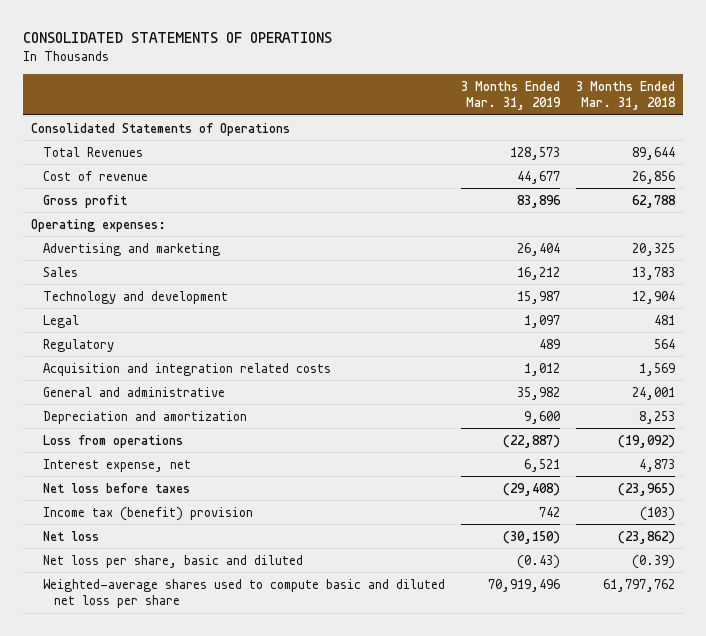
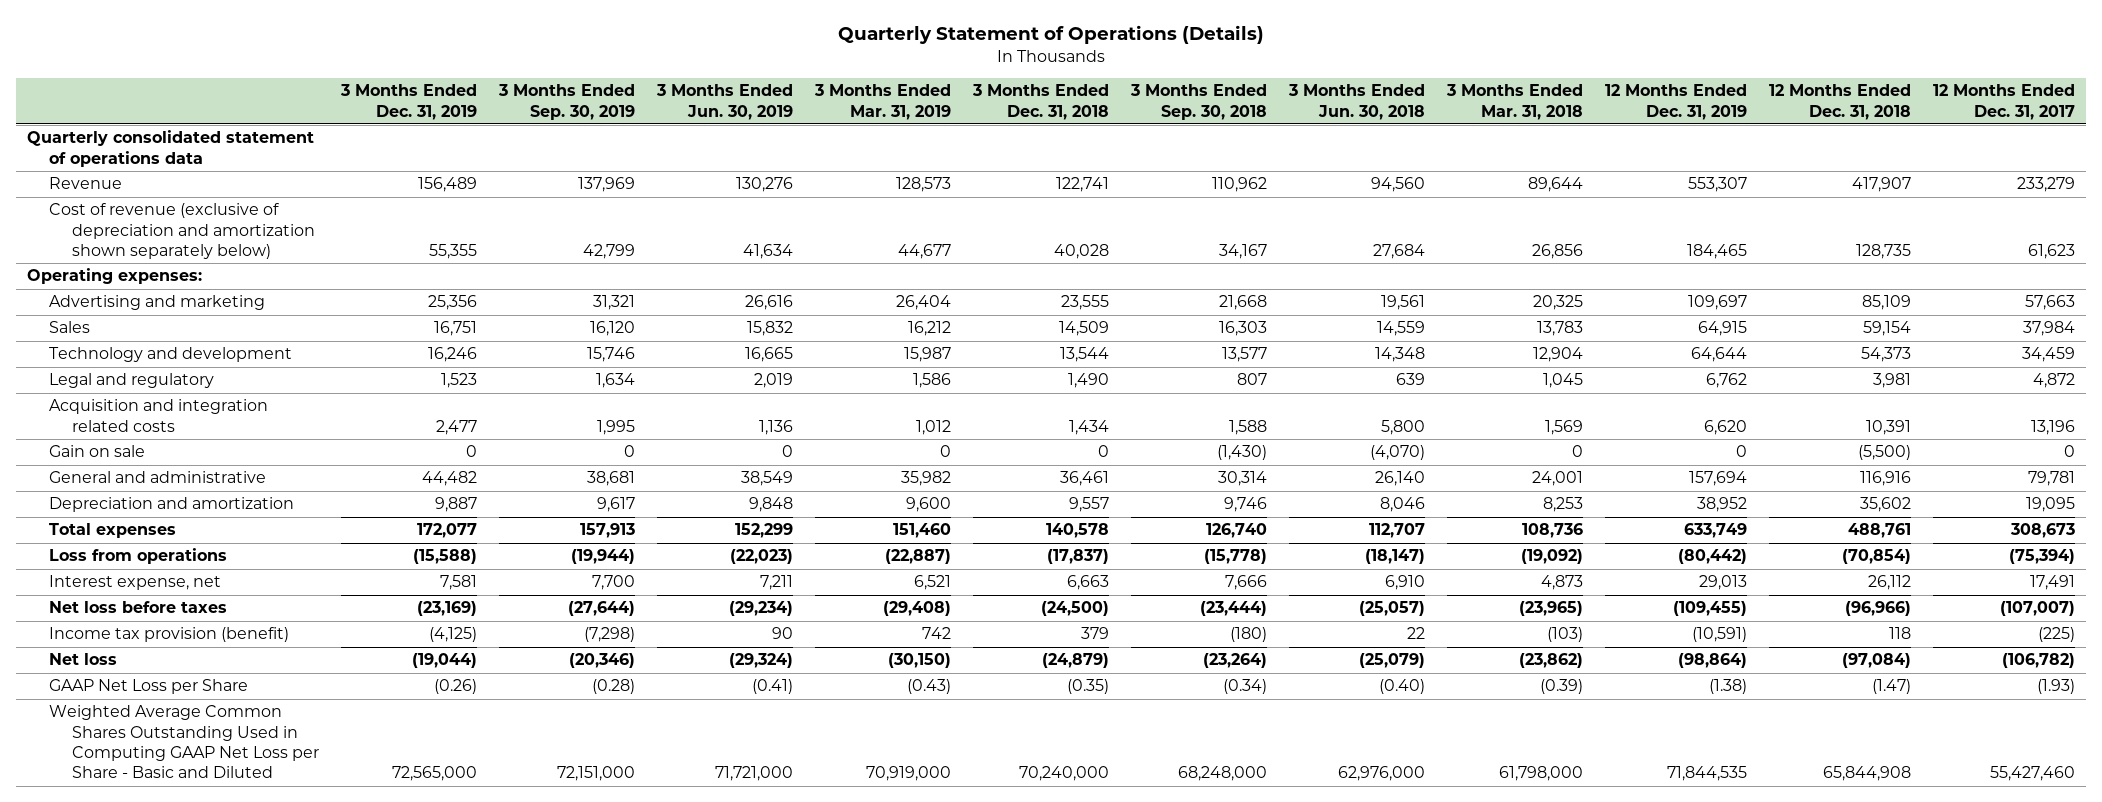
- CONSOLIDATED STATEMENTS OF OPERATIONS
+ Quarterly Statement of Operations (Details)
- | 3 Months Ended Mar. 31, 2019 | 3 Months Ended Mar. 31, 2018
+ | 3 Months Ended Dec. 31, 2019 | 3 Months Ended Sep. 30, 2019 | 3 Months Ended Jun. 30, 2019 | 3 Months Ended Mar. 31, 2019 | 3 Months Ended Dec. 31, 2018 | 3 Months Ended Sep. 30, 2018 | 3 Months Ended Jun. 30, 2018 | 3 Months Ended Mar. 31, 2018 | 12 Months Ended Dec. 31, 2019 | 12 Months Ended Dec. 31, 2018 | 12 Months Ended Dec. 31, 2017
- Consolidated Statements of Operations
- Total Revenues | 128,573 | 89,644
- Cost of revenue | 44,677 | 26,856
- Gross profit | 83,896 | 62,788
+ Quarterly consolidated statement of operations data
+ Revenue | 156,489 | 137,969 | 130,276 | 128,573 | 122,741 | 110,962 | 94,560 | 89,644 | 553,307 | 417,907 | 233,279
+ Cost of revenue (exclusive of depreciation and amortization shown separately below) | 55,355 | 42,799 | 41,634 | 44,677 | 40,028 | 34,167 | 27,684 | 26,856 | 184,465 | 128,735 | 61,623
- Legal | 1,097 | 481
- Regulatory | 489 | 564
+ Legal and regulatory | 1,523 | 1,634 | 2,019 | 1,586 | 1,490 | 807 | 639 | 1,045 | 6,762 | 3,981 | 4,872
+ Gain on sale | 0 | 0 | 0 | 0 | 0 | (1,430) | (4,070) | 0 | 0 | (5,500) | 0
+ Total expenses | 172,077 | 157,913 | 152,299 | 151,460 | 140,578 | 126,740 | 112,707 | 108,736 | 633,749 | 488,761 | 308,673
- Income tax (benefit) provision | 742 | (103)
+ Income tax provision (benefit) | (4,125) | (7,298) | 90 | 742 | 379 | (180) | 22 | (103) | (10,591) | 118 | (225)
- Net loss per share, basic and diluted | (0.43) | (0.39)
- Weighted-average shares used to compute basic and diluted net loss per share | 70,919,496 | 61,797,762
+ GAAP Net Loss per Share | (0.26) | (0.28) | (0.41) | (0.43) | (0.35) | (0.34) | (0.40) | (0.39) | (1.38) | (1.47) | (1.93)
+ Weighted Average Common Shares Outstanding Used in Computing GAAP Net Loss per Share - Basic and Diluted | 72,565,000 | 72,151,000 | 71,721,000 | 70,919,000 | 70,240,000 | 68,248,000 | 62,976,000 | 61,798,000 | 71,844,535 | 65,844,908 | 55,427,460

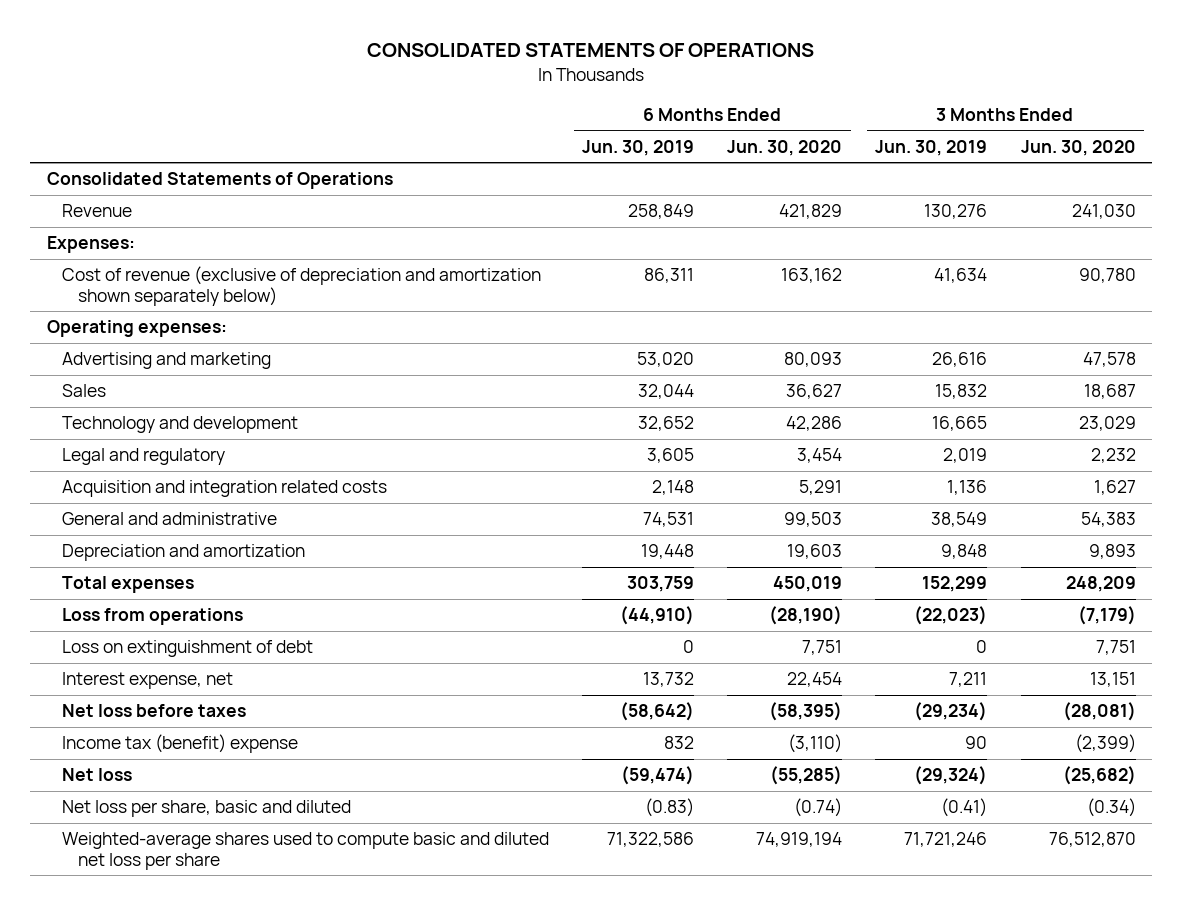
- Quarterly Statement of Operations (Details)
+ CONSOLIDATED STATEMENTS OF OPERATIONS
- | 3 Months Ended Dec. 31, 2019 | 3 Months Ended Sep. 30, 2019 | 3 Months Ended Jun. 30, 2019 | 3 Months Ended Mar. 31, 2019 | 3 Months Ended Dec. 31, 2018 | 3 Months Ended Sep. 30, 2018 | 3 Months Ended Jun. 30, 2018 | 3 Months Ended Mar. 31, 2018 | 12 Months Ended Dec. 31, 2019 | 12 Months Ended Dec. 31, 2018 | 12 Months Ended Dec. 31, 2017
+ | 6 Months Ended Jun. 30, 2019 | 6 Months Ended Jun. 30, 2020 | 3 Months Ended Jun. 30, 2019 | 3 Months Ended Jun. 30, 2020
- Quarterly consolidated statement of operations data
+ Consolidated Statements of Operations
+ Expenses:
- Gain on sale | 0 | 0 | 0 | 0 | 0 | (1,430) | (4,070) | 0 | 0 | (5,500) | 0
+ Loss on extinguishment of debt | 0 | 7,751 | 0 | 7,751
- Income tax provision (benefit) | (4,125) | (7,298) | 90 | 742 | 379 | (180) | 22 | (103) | (10,591) | 118 | (225)
+ Income tax (benefit) expense | 832 | (3,110) | 90 | (2,399)
- GAAP Net Loss per Share | (0.26) | (0.28) | (0.41) | (0.43) | (0.35) | (0.34) | (0.40) | (0.39) | (1.38) | (1.47) | (1.93)
- Weighted Average Common Shares Outstanding Used in Computing GAAP Net Loss per Share - Basic and Diluted | 72,565,000 | 72,151,000 | 71,721,000 | 70,919,000 | 70,240,000 | 68,248,000 | 62,976,000 | 61,798,000 | 71,844,535 | 65,844,908 | 55,427,460
+ Net loss per share, basic and diluted | (0.83) | (0.74) | (0.41) | (0.34)
+ Weighted-average shares used to compute basic and diluted net loss per share | 71,322,586 | 74,919,194 | 71,721,246 | 76,512,870

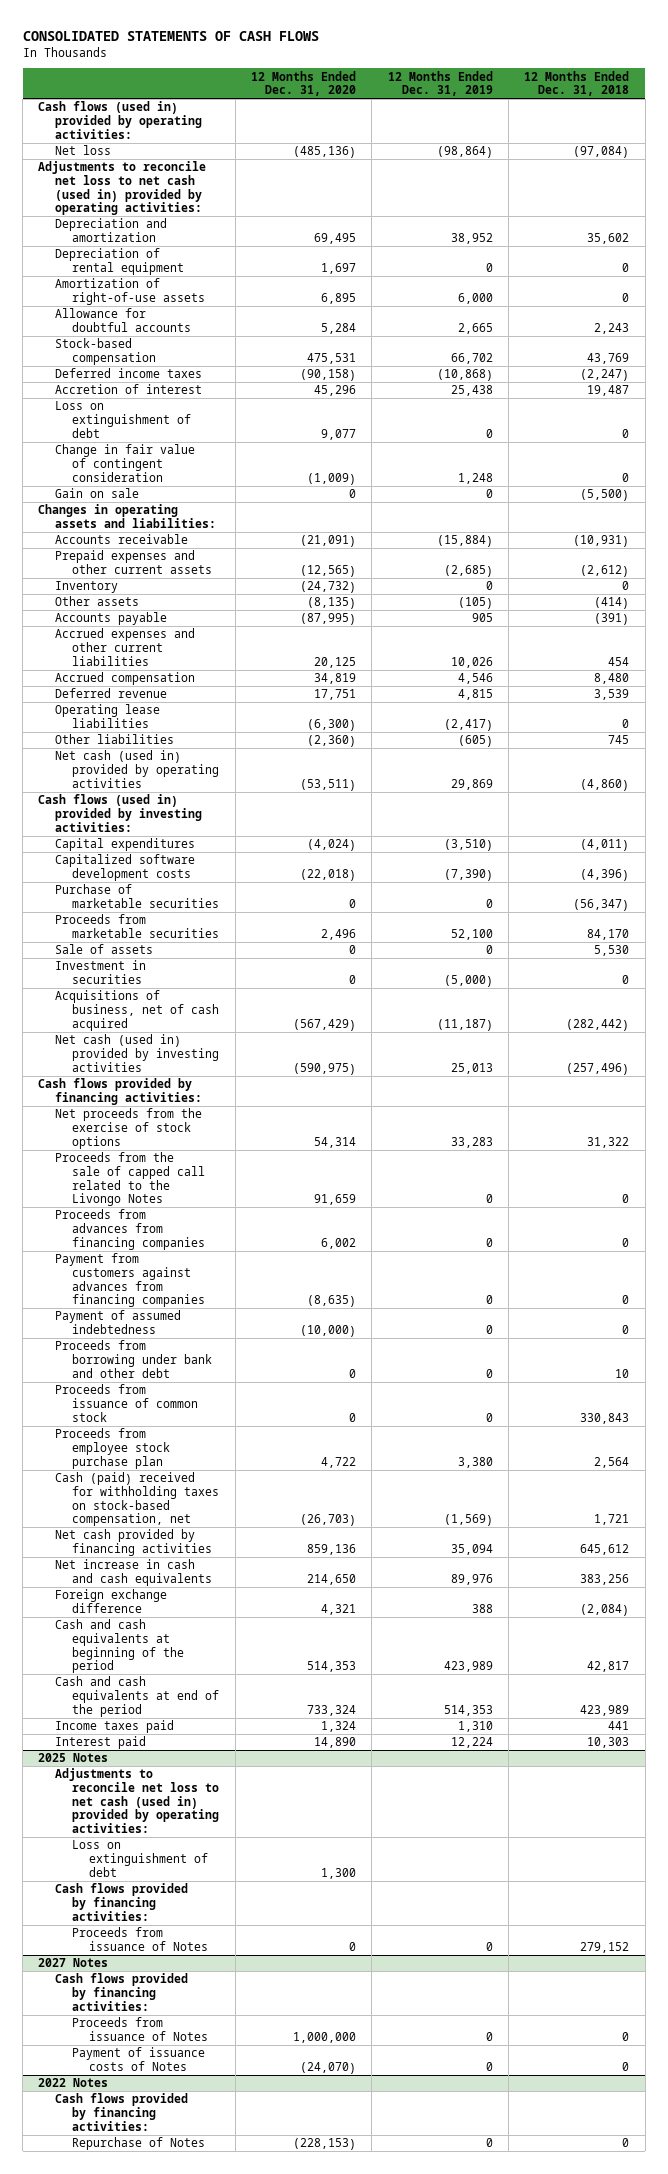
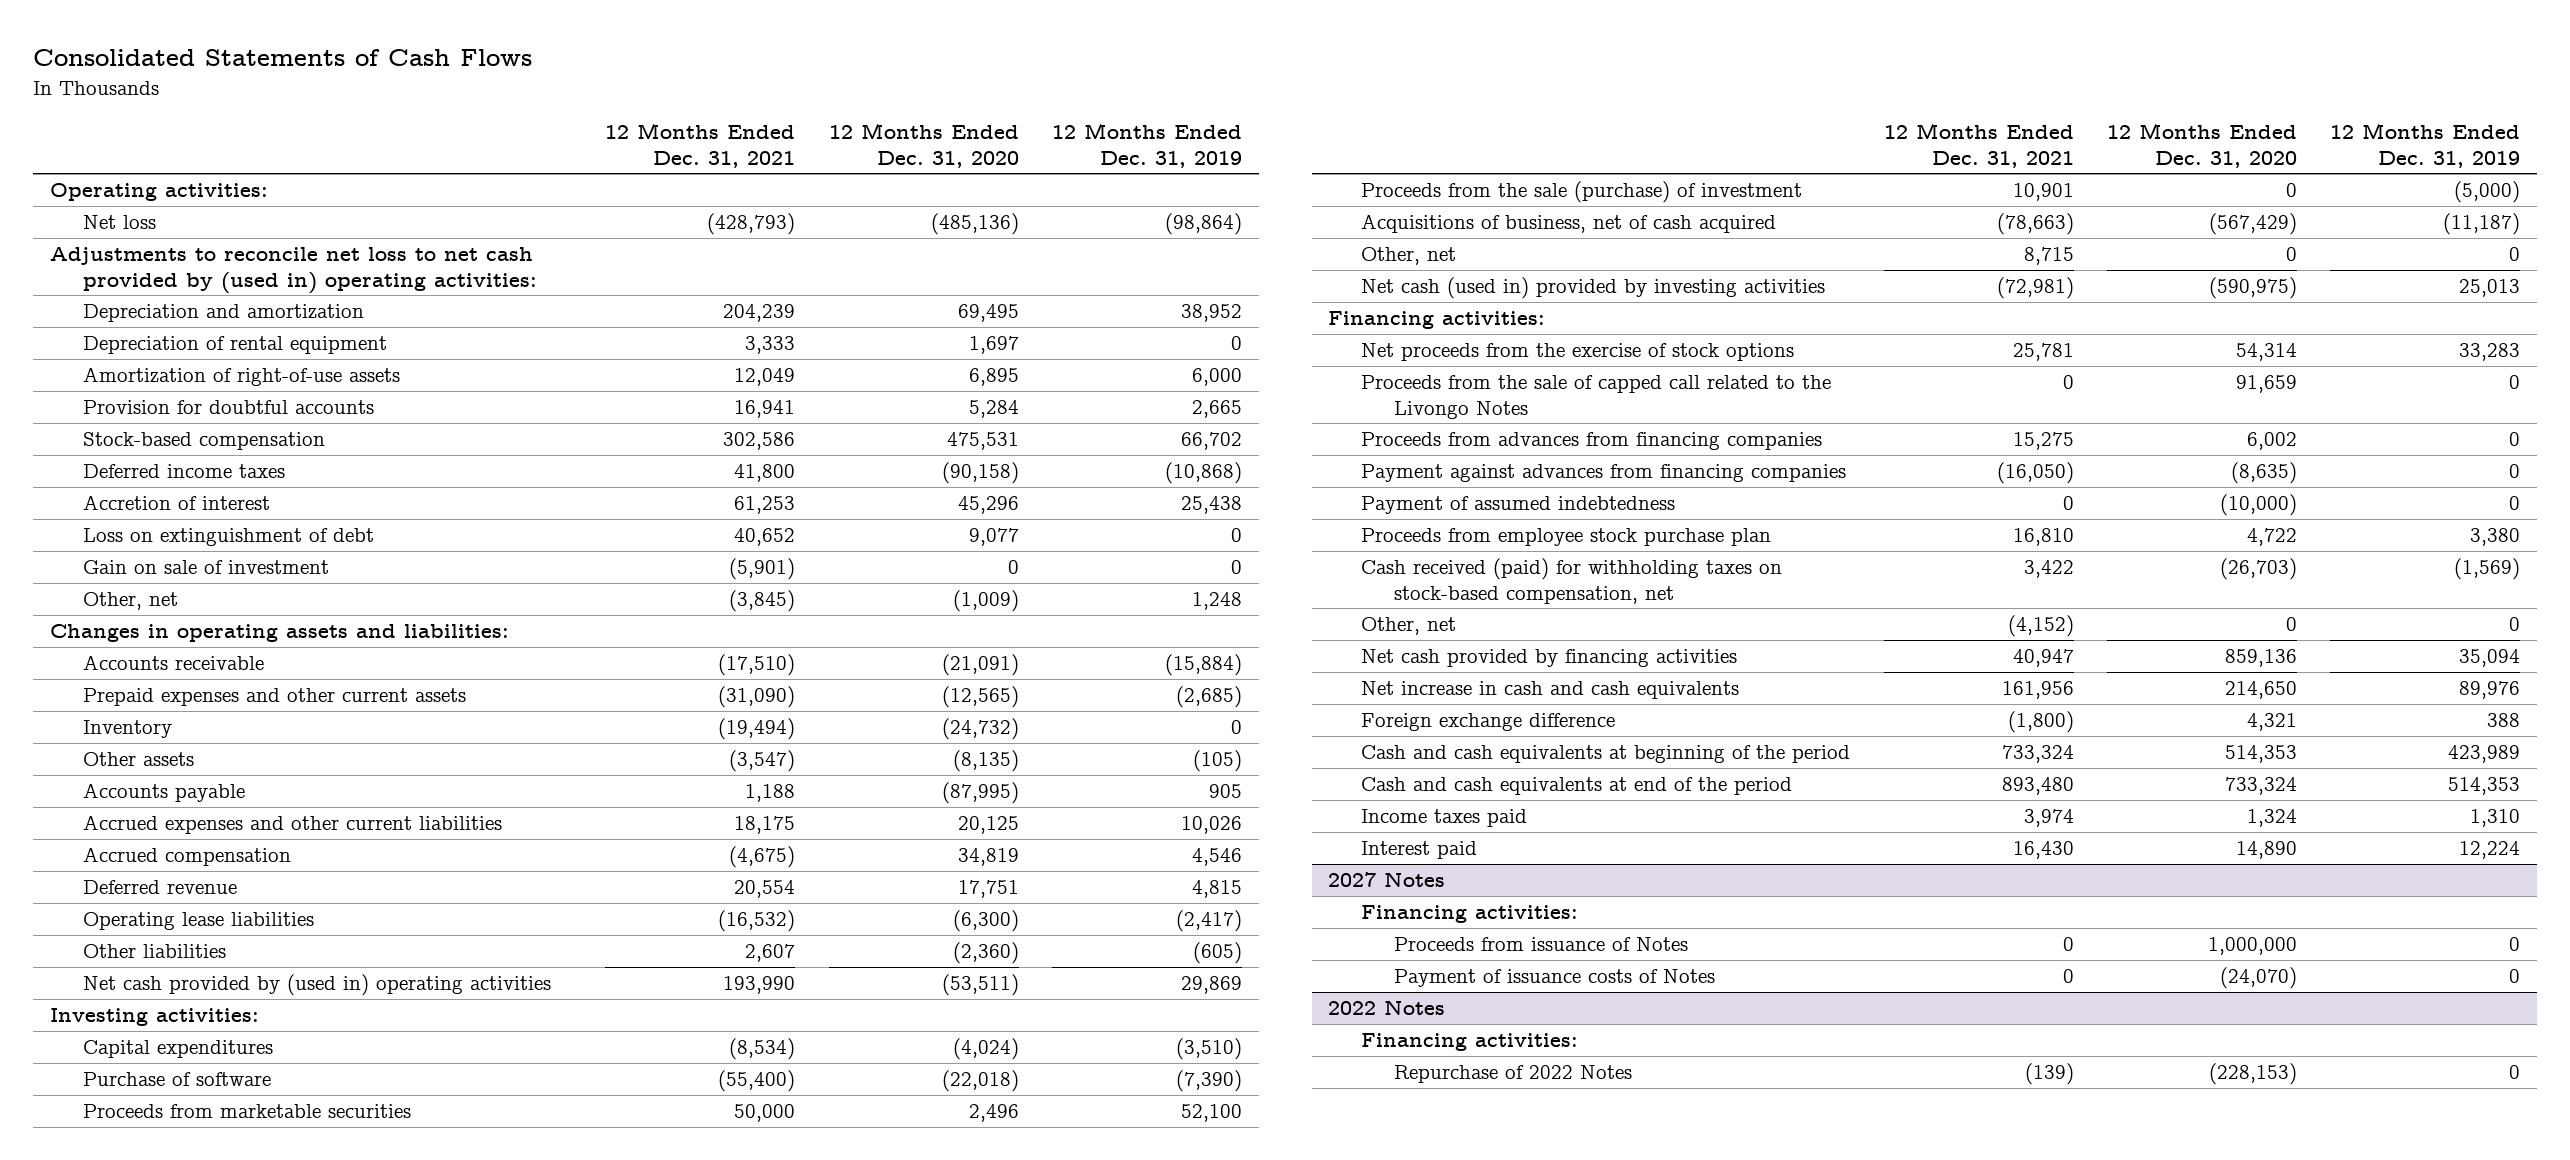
- CONSOLIDATED STATEMENTS OF CASH FLOWS
+ Consolidated Statements of Cash Flows
- | 12 Months Ended Dec. 31, 2020 | 12 Months Ended Dec. 31, 2019 | 12 Months Ended Dec. 31, 2018
+ | 12 Months Ended Dec. 31, 2021 | 12 Months Ended Dec. 31, 2020 | 12 Months Ended Dec. 31, 2019
- Cash flows (used in) provided by operating activities:
+ Operating activities:
- Adjustments to reconcile net loss to net cash (used in) provided by operating activities:
+ Adjustments to reconcile net loss to net cash provided by (used in) operating activities:
- Allowance for doubtful accounts | 5,284 | 2,665 | 2,243
+ Provision for doubtful accounts | 16,941 | 5,284 | 2,665
- Change in fair value of contingent consideration | (1,009) | 1,248 | 0
- Gain on sale | 0 | 0 | (5,500)
+ Gain on sale of investment | (5,901) | 0 | 0
+ Other, net | (3,845) | (1,009) | 1,248
- Net cash (used in) provided by operating activities | (53,511) | 29,869 | (4,860)
- Cash flows (used in) provided by investing activities:
+ Net cash provided by (used in) operating activities | 193,990 | (53,511) | 29,869
+ Investing activities:
- Capitalized software development costs | (22,018) | (7,390) | (4,396)
- Purchase of marketable securities | 0 | 0 | (56,347)
+ Purchase of software | (55,400) | (22,018) | (7,390)
- Sale of assets | 0 | 0 | 5,530
- Investment in securities | 0 | (5,000) | 0
+ Proceeds from the sale (purchase) of investment | 10,901 | 0 | (5,000)
+ Other, net | 8,715 | 0 | 0
- Cash flows provided by financing activities:
+ Financing activities:
- Payment from customers against advances from financing companies | (8,635) | 0 | 0
+ Payment against advances from financing companies | (16,050) | (8,635) | 0
- Proceeds from borrowing under bank and other debt | 0 | 0 | 10
- Proceeds from issuance of common stock | 0 | 0 | 330,843
- Cash (paid) received for withholding taxes on stock-based compensation, net | (26,703) | (1,569) | 1,721
+ Cash received (paid) for withholding taxes on stock-based compensation, net | 3,422 | (26,703) | (1,569)
+ Other, net | (4,152) | 0 | 0
- 2025 Notes
- Adjustments to reconcile net loss to net cash (used in) provided by operating activities:
- Loss on extinguishment of debt | 1,300 | |
- Cash flows provided by financing activities:
- Proceeds from issuance of Notes | 0 | 0 | 279,152
@ 2027 Notes
- Cash flows provided by financing activities:
+ Financing activities:
@ 2022 Notes
- Cash flows provided by financing activities:
- Repurchase of Notes | (228,153) | 0 | 0
+ Financing activities:
+ Repurchase of 2022 Notes | (139) | (228,153) | 0

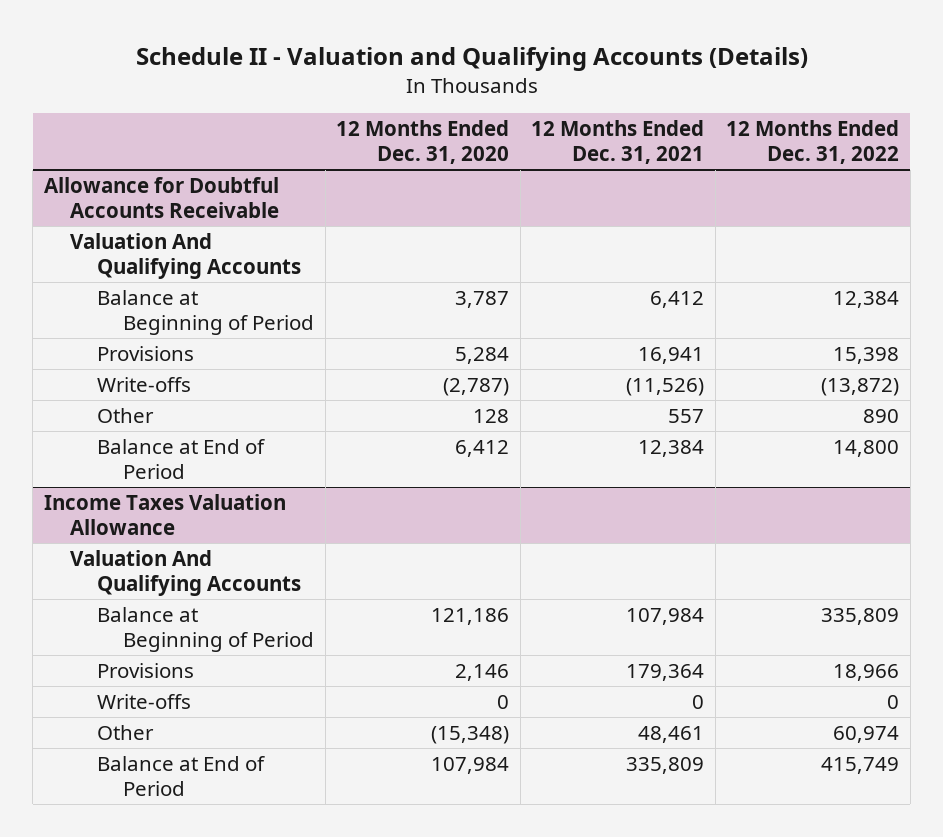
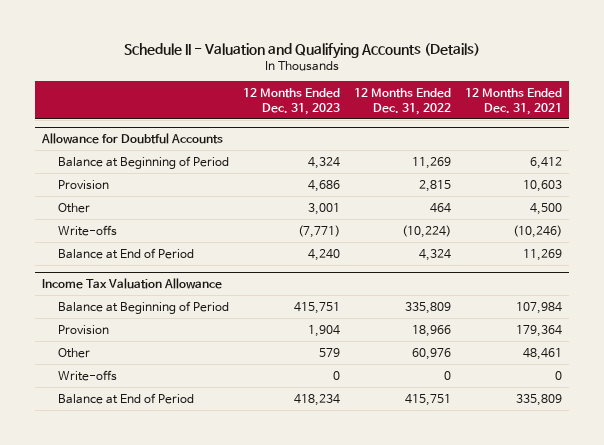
- | 12 Months Ended Dec. 31, 2020 | 12 Months Ended Dec. 31, 2021 | 12 Months Ended Dec. 31, 2022
+ | 12 Months Ended Dec. 31, 2023 | 12 Months Ended Dec. 31, 2022 | 12 Months Ended Dec. 31, 2021
- Allowance for Doubtful Accounts Receivable
- Valuation And Qualifying Accounts
- Balance at Beginning of Period | 3,787 | 6,412 | 12,384
- Provisions | 5,284 | 16,941 | 15,398
- Write-offs | (2,787) | (11,526) | (13,872)
- Other | 128 | 557 | 890
- Balance at End of Period | 6,412 | 12,384 | 14,800
- Income Taxes Valuation Allowance
- Valuation And Qualifying Accounts
+ Allowance for Doubtful Accounts
+ Balance at Beginning of Period | 4,324 | 11,269 | 6,412
+ Provision | 4,686 | 2,815 | 10,603
+ Other | 3,001 | 464 | 4,500
+ Write-offs | (7,771) | (10,224) | (10,246)
+ Balance at End of Period | 4,240 | 4,324 | 11,269
+ Income Tax Valuation Allowance
- Provisions | 2,146 | 179,364 | 18,966
+ Provision | 1,904 | 18,966 | 179,364
+ Other | 579 | 60,976 | 48,461
- Other | (15,348) | 48,461 | 60,974
- Balance at End of Period | 107,984 | 335,809 | 415,749
+ Balance at End of Period | 418,234 | 415,751 | 335,809

